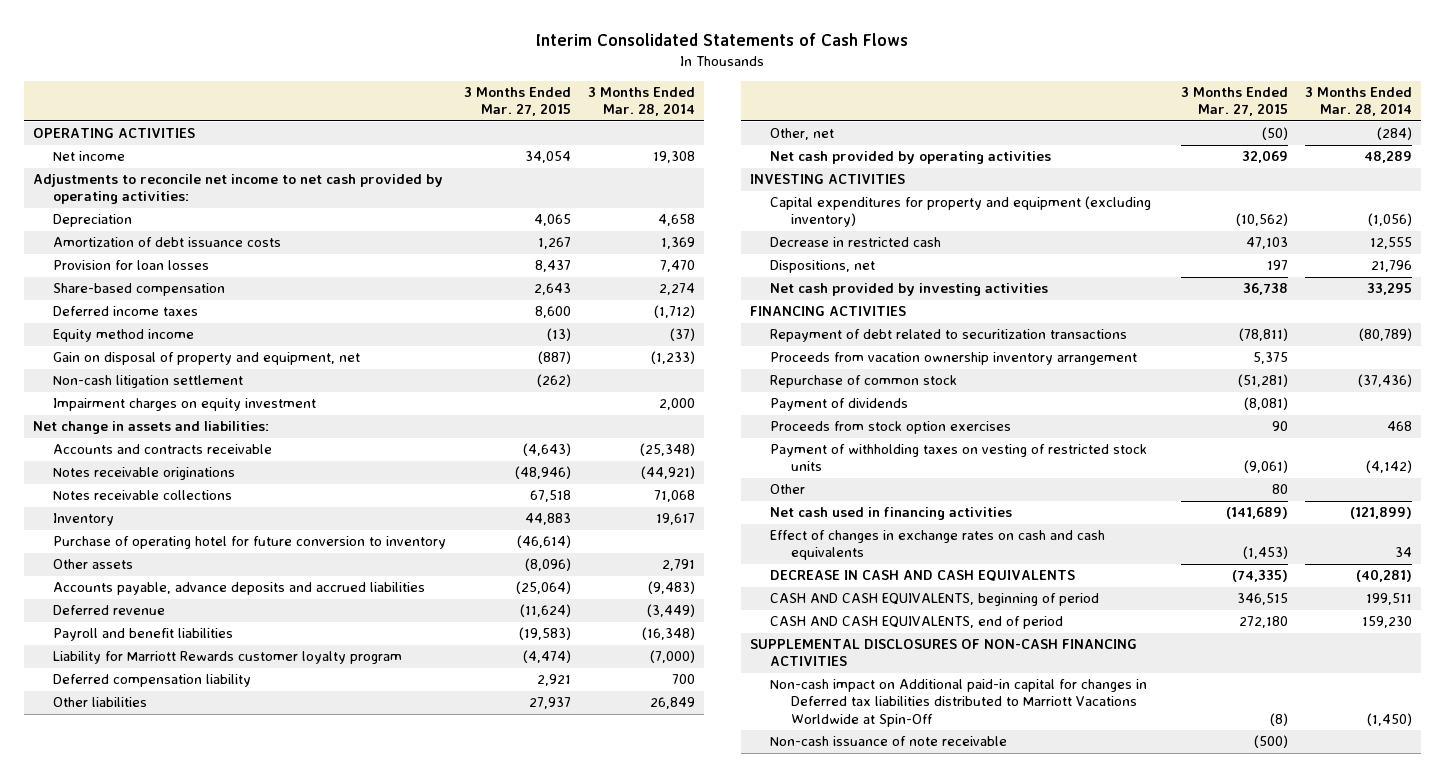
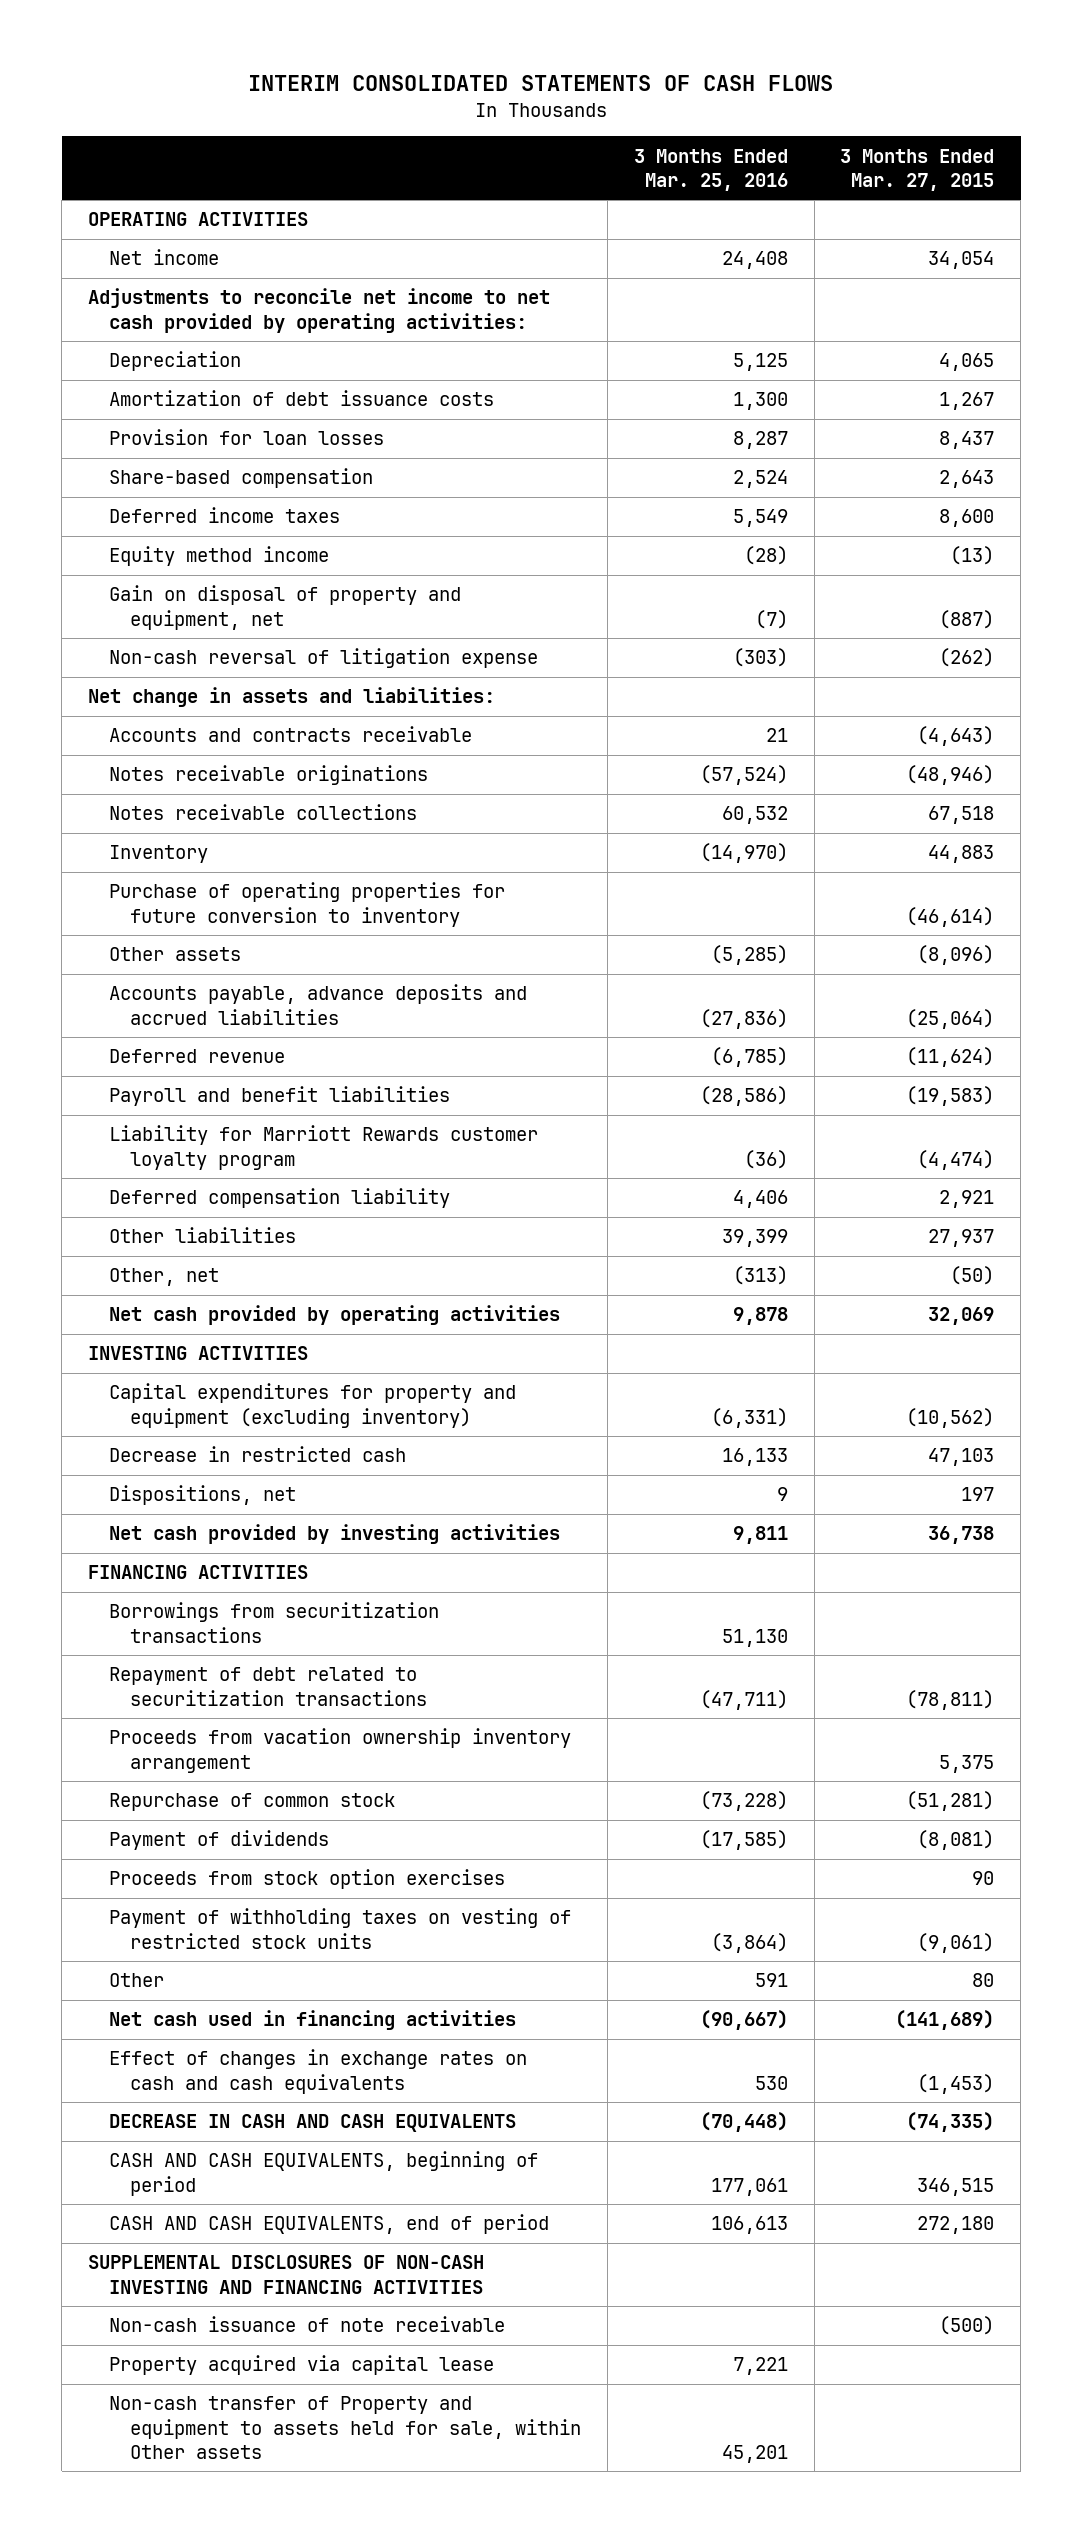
- Interim Consolidated Statements of Cash Flows
+ INTERIM CONSOLIDATED STATEMENTS OF CASH FLOWS
- | 3 Months Ended Mar. 27, 2015 | 3 Months Ended Mar. 28, 2014
+ | 3 Months Ended Mar. 25, 2016 | 3 Months Ended Mar. 27, 2015
- Non-cash litigation settlement | (262) |
- Impairment charges on equity investment | | 2,000
+ Non-cash reversal of litigation expense | (303) | (262)
- Purchase of operating hotel for future conversion to inventory | (46,614) |
+ Purchase of operating properties for future conversion to inventory | | (46,614)
+ Borrowings from securitization transactions | 51,130 |
- SUPPLEMENTAL DISCLOSURES OF NON-CASH FINANCING ACTIVITIES
- Non-cash impact on Additional paid-in capital for changes in Deferred tax liabilities distributed to Marriott Vacations Worldwide at Spin-Off | (8) | (1,450)
+ SUPPLEMENTAL DISCLOSURES OF NON-CASH INVESTING AND FINANCING ACTIVITIES
+ Property acquired via capital lease | 7,221 |
+ Non-cash transfer of Property and equipment to assets held for sale, within Other assets | 45,201 |

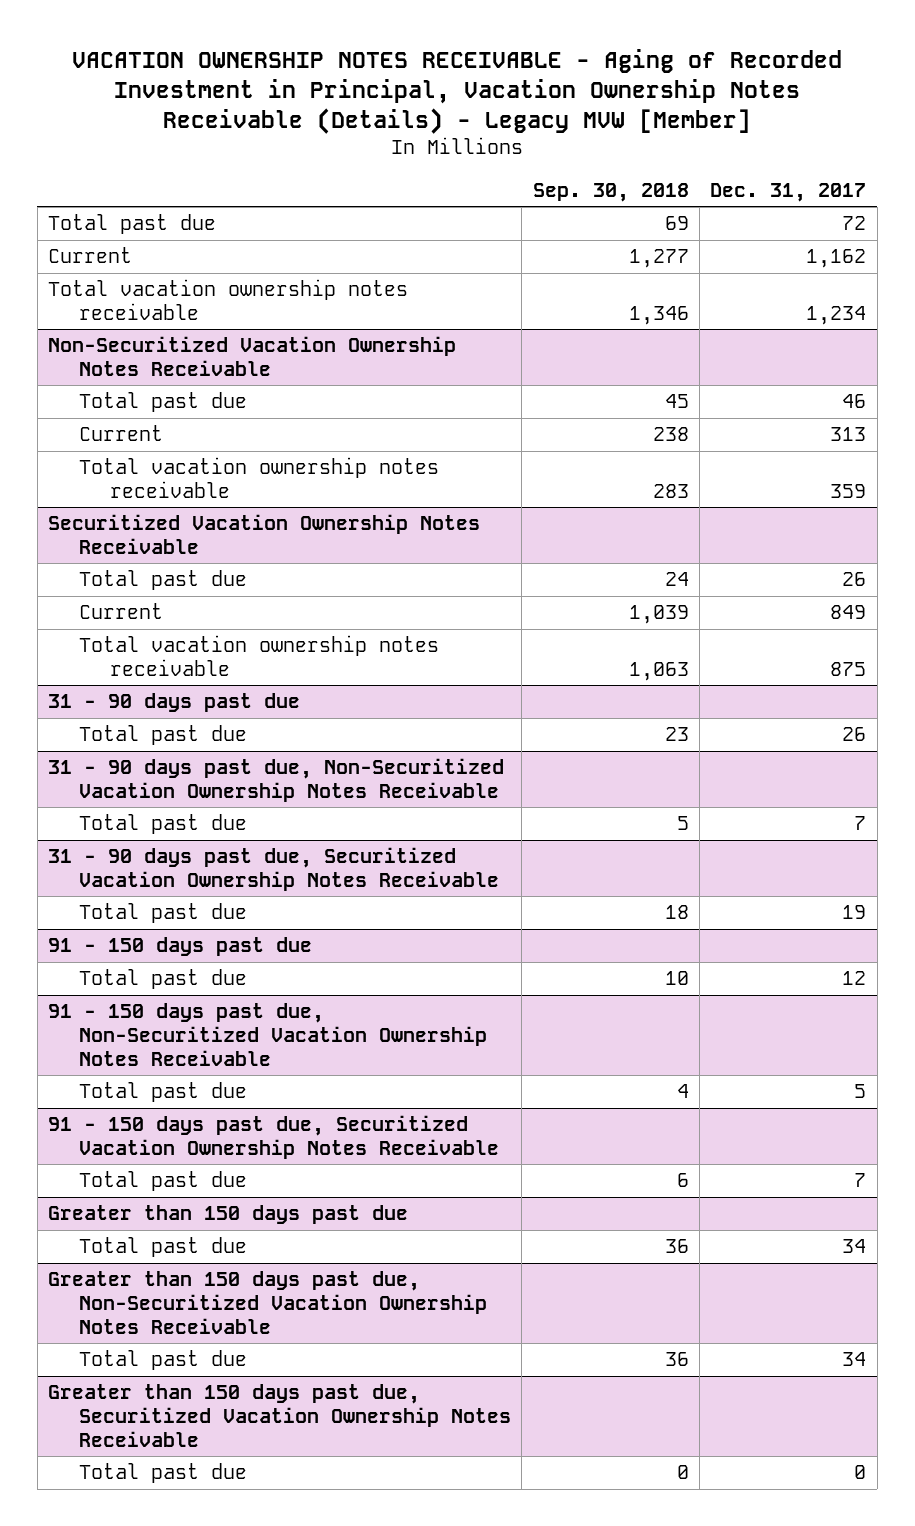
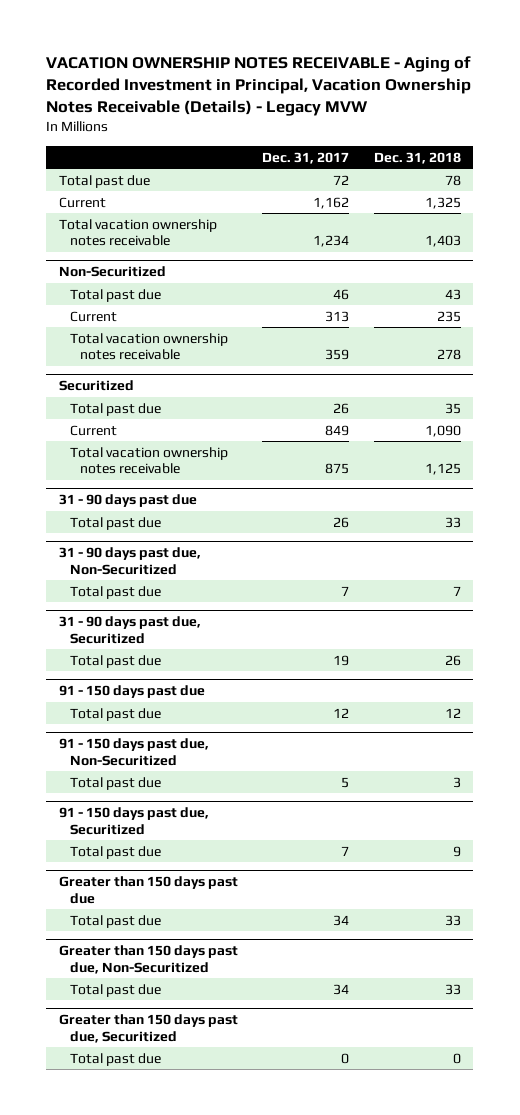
- VACATION OWNERSHIP NOTES RECEIVABLE - Aging of Recorded Investment in Principal, Vacation Ownership Notes Receivable (Details) - Legacy MVW [Member]
+ VACATION OWNERSHIP NOTES RECEIVABLE - Aging of Recorded Investment in Principal, Vacation Ownership Notes Receivable (Details) - Legacy MVW
- | Sep. 30, 2018 | Dec. 31, 2017
+ | Dec. 31, 2017 | Dec. 31, 2018
- Non-Securitized Vacation Ownership Notes Receivable
+ Non-Securitized
- Securitized Vacation Ownership Notes Receivable
+ Securitized
- 31 - 90 days past due, Non-Securitized Vacation Ownership Notes Receivable
+ 31 - 90 days past due, Non-Securitized
- 31 - 90 days past due, Securitized Vacation Ownership Notes Receivable
+ 31 - 90 days past due, Securitized
- 91 - 150 days past due, Non-Securitized Vacation Ownership Notes Receivable
+ 91 - 150 days past due, Non-Securitized
- 91 - 150 days past due, Securitized Vacation Ownership Notes Receivable
+ 91 - 150 days past due, Securitized
- Greater than 150 days past due, Non-Securitized Vacation Ownership Notes Receivable
+ Greater than 150 days past due, Non-Securitized
- Greater than 150 days past due, Securitized Vacation Ownership Notes Receivable
+ Greater than 150 days past due, Securitized

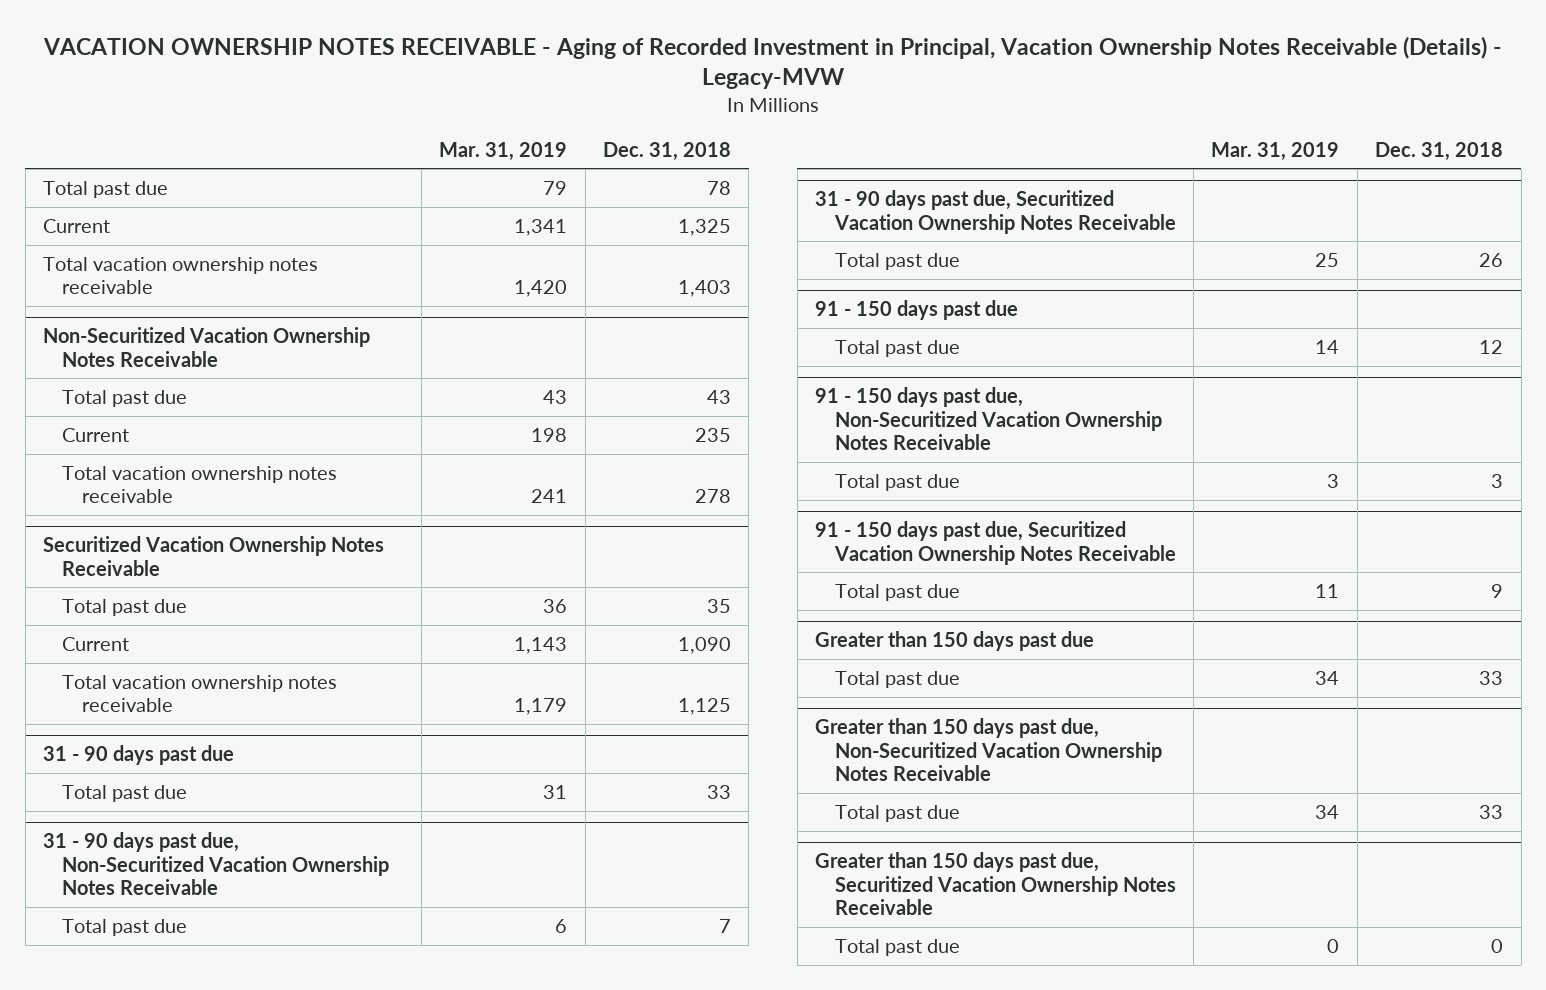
- VACATION OWNERSHIP NOTES RECEIVABLE - Aging of Recorded Investment in Principal, Vacation Ownership Notes Receivable (Details) - Legacy MVW
+ VACATION OWNERSHIP NOTES RECEIVABLE - Aging of Recorded Investment in Principal, Vacation Ownership Notes Receivable (Details) - Legacy-MVW
- | Dec. 31, 2017 | Dec. 31, 2018
+ | Mar. 31, 2019 | Dec. 31, 2018
- Non-Securitized
+ Non-Securitized Vacation Ownership Notes Receivable
- Securitized
+ Securitized Vacation Ownership Notes Receivable
- 31 - 90 days past due, Non-Securitized
+ 31 - 90 days past due, Non-Securitized Vacation Ownership Notes Receivable
- 31 - 90 days past due, Securitized
+ 31 - 90 days past due, Securitized Vacation Ownership Notes Receivable
- 91 - 150 days past due, Non-Securitized
+ 91 - 150 days past due, Non-Securitized Vacation Ownership Notes Receivable
- 91 - 150 days past due, Securitized
+ 91 - 150 days past due, Securitized Vacation Ownership Notes Receivable
- Greater than 150 days past due, Non-Securitized
+ Greater than 150 days past due, Non-Securitized Vacation Ownership Notes Receivable
- Greater than 150 days past due, Securitized
+ Greater than 150 days past due, Securitized Vacation Ownership Notes Receivable

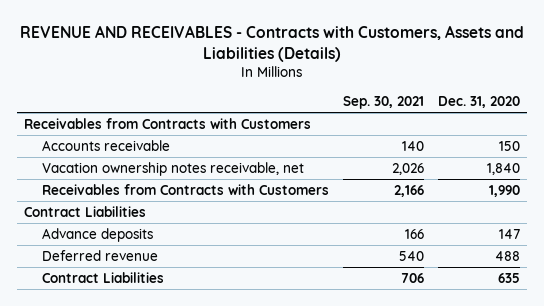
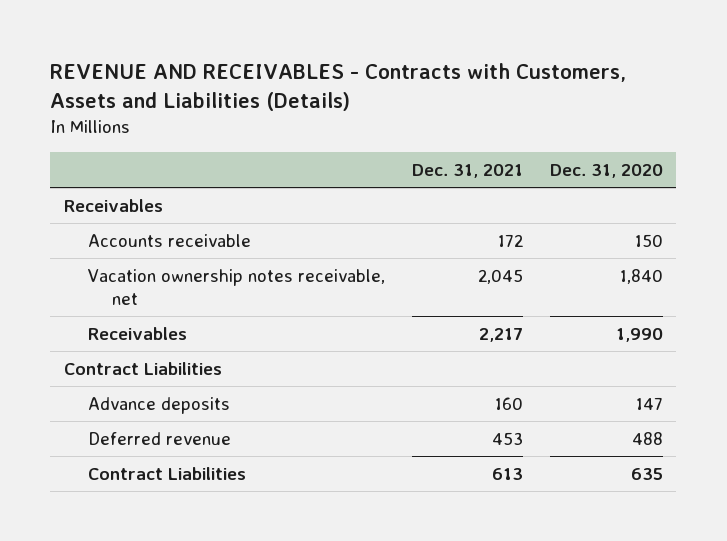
- | Sep. 30, 2021 | Dec. 31, 2020
+ | Dec. 31, 2021 | Dec. 31, 2020
- Receivables from Contracts with Customers
+ Receivables
- Receivables from Contracts with Customers | 2,166 | 1,990
+ Receivables | 2,217 | 1,990

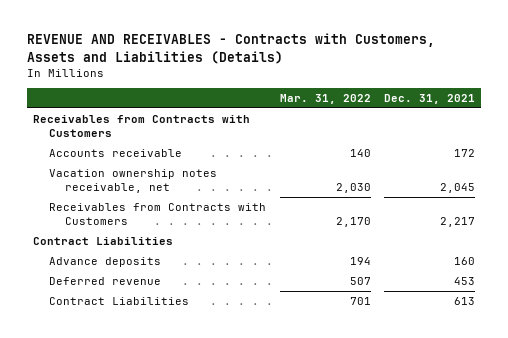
- | Dec. 31, 2021 | Dec. 31, 2020
+ | Mar. 31, 2022 | Dec. 31, 2021
- Receivables
+ Receivables from Contracts with Customers
- Receivables | 2,217 | 1,990
+ Receivables from Contracts with Customers | 2,170 | 2,217

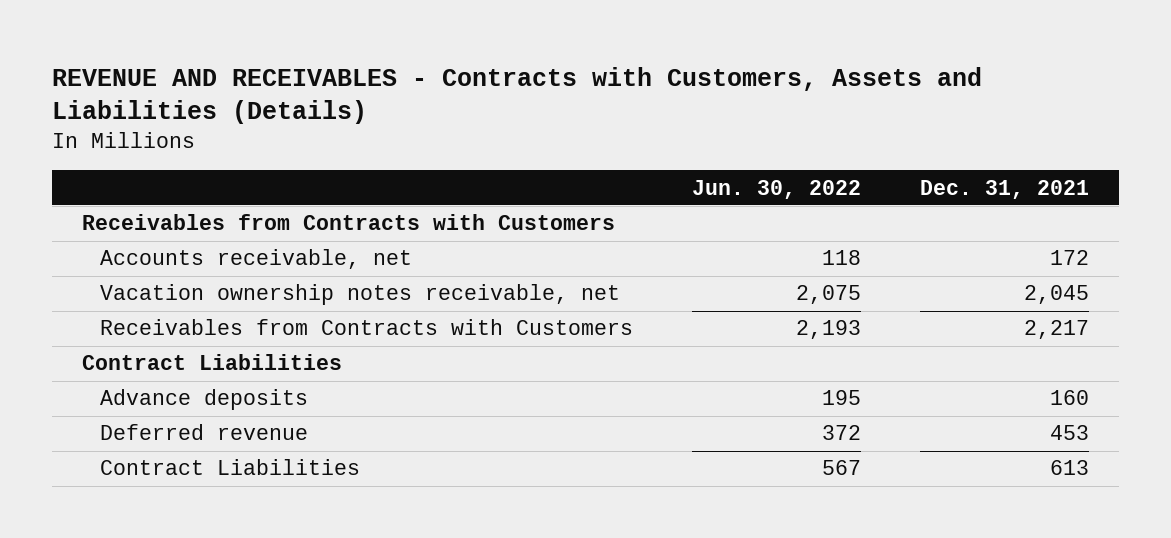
- | Mar. 31, 2022 | Dec. 31, 2021
+ | Jun. 30, 2022 | Dec. 31, 2021
- Accounts receivable | 140 | 172
+ Accounts receivable, net | 118 | 172

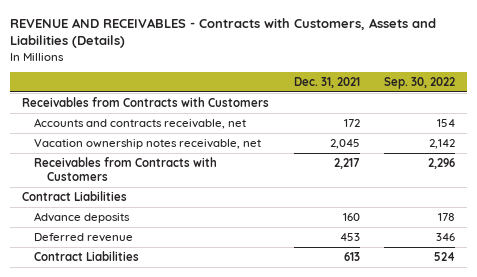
- | Jun. 30, 2022 | Dec. 31, 2021
+ | Dec. 31, 2021 | Sep. 30, 2022
- Accounts receivable, net | 118 | 172
+ Accounts and contracts receivable, net | 172 | 154

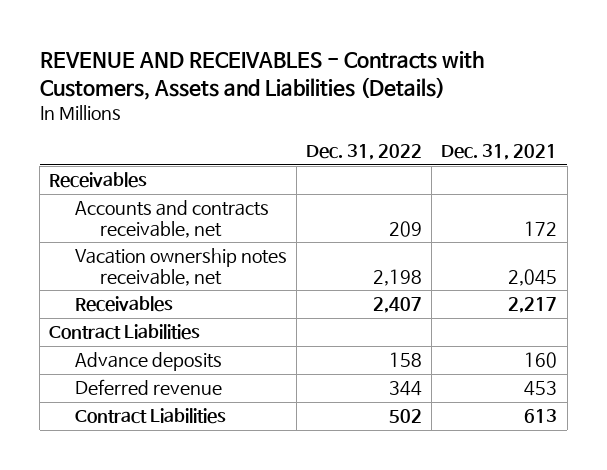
- | Dec. 31, 2021 | Sep. 30, 2022
+ | Dec. 31, 2022 | Dec. 31, 2021
- Receivables from Contracts with Customers
+ Receivables
- Receivables from Contracts with Customers | 2,217 | 2,296
+ Receivables | 2,407 | 2,217

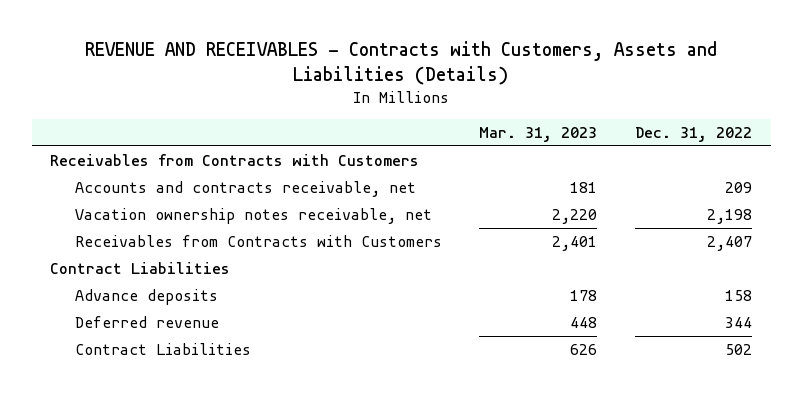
- | Dec. 31, 2022 | Dec. 31, 2021
+ | Mar. 31, 2023 | Dec. 31, 2022
- Receivables
+ Receivables from Contracts with Customers
- Receivables | 2,407 | 2,217
+ Receivables from Contracts with Customers | 2,401 | 2,407

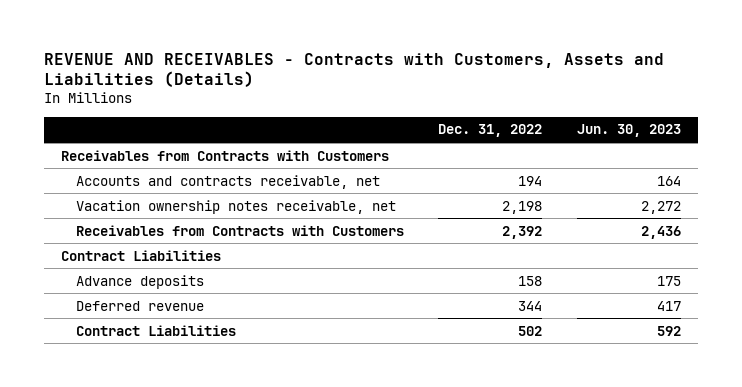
- | Mar. 31, 2023 | Dec. 31, 2022
+ | Dec. 31, 2022 | Jun. 30, 2023
- Accounts and contracts receivable, net | 181 | 209
+ Accounts and contracts receivable, net | 194 | 164
- Receivables from Contracts with Customers | 2,401 | 2,407
+ Receivables from Contracts with Customers | 2,392 | 2,436

